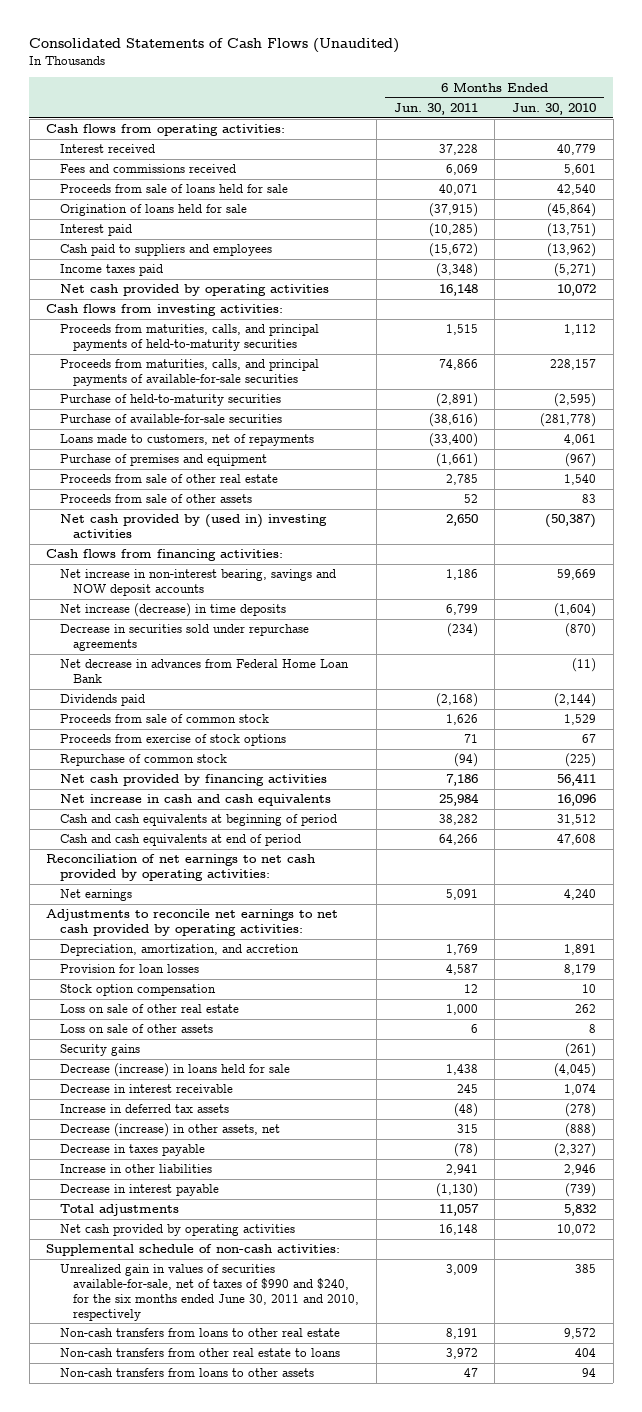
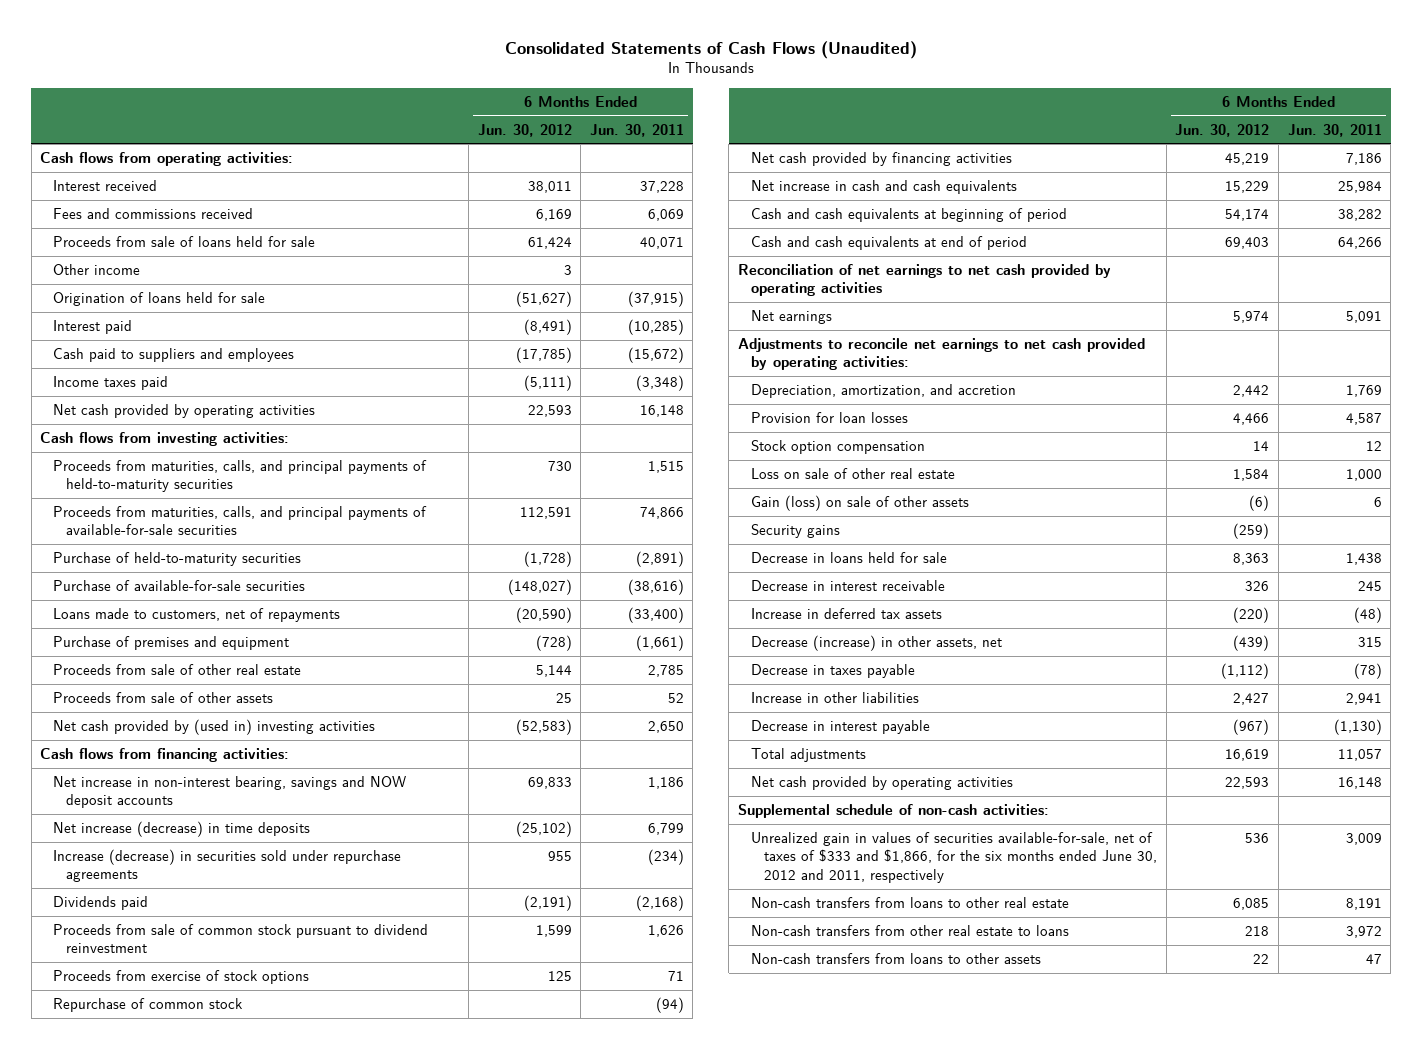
- | 6 Months Ended Jun. 30, 2011 | 6 Months Ended Jun. 30, 2010
+ | 6 Months Ended Jun. 30, 2012 | 6 Months Ended Jun. 30, 2011
+ Other income | 3 |
- Decrease in securities sold under repurchase agreements | (234) | (870)
- Net decrease in advances from Federal Home Loan Bank | | (11)
+ Increase (decrease) in securities sold under repurchase agreements | 955 | (234)
- Proceeds from sale of common stock | 1,626 | 1,529
+ Proceeds from sale of common stock pursuant to dividend reinvestment | 1,599 | 1,626
- Reconciliation of net earnings to net cash provided by operating activities:
+ Reconciliation of net earnings to net cash provided by operating activities
- Loss on sale of other assets | 6 | 8
+ Gain (loss) on sale of other assets | (6) | 6
- Decrease (increase) in loans held for sale | 1,438 | (4,045)
+ Decrease in loans held for sale | 8,363 | 1,438
- Unrealized gain in values of securities available-for-sale, net of taxes of $990 and $240, for the six months ended June 30, 2011 and 2010, respectively | 3,009 | 385
+ Unrealized gain in values of securities available-for-sale, net of taxes of $333 and $1,866, for the six months ended June 30, 2012 and 2011, respectively | 536 | 3,009

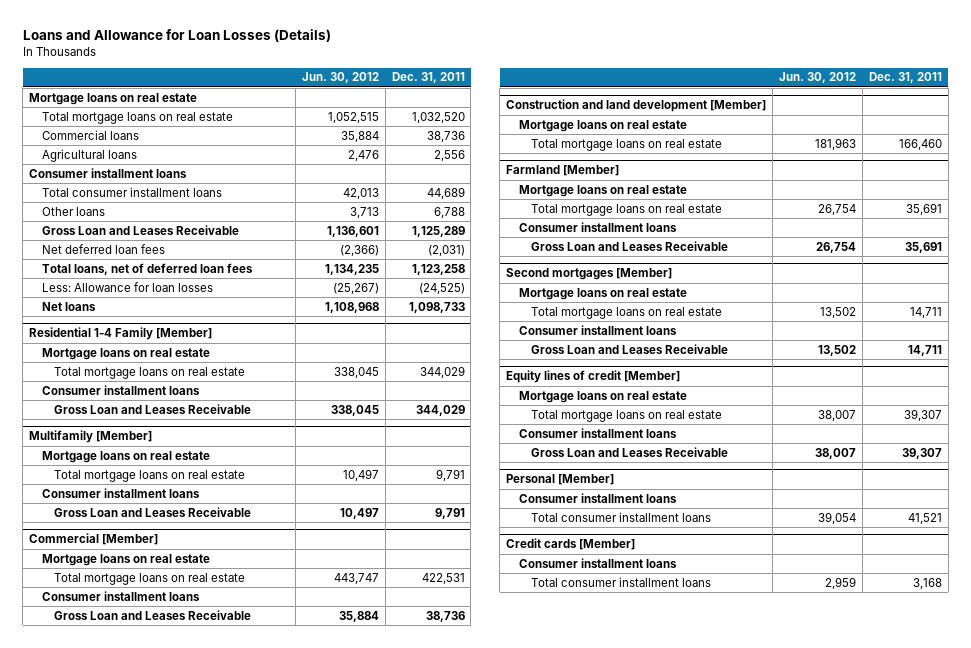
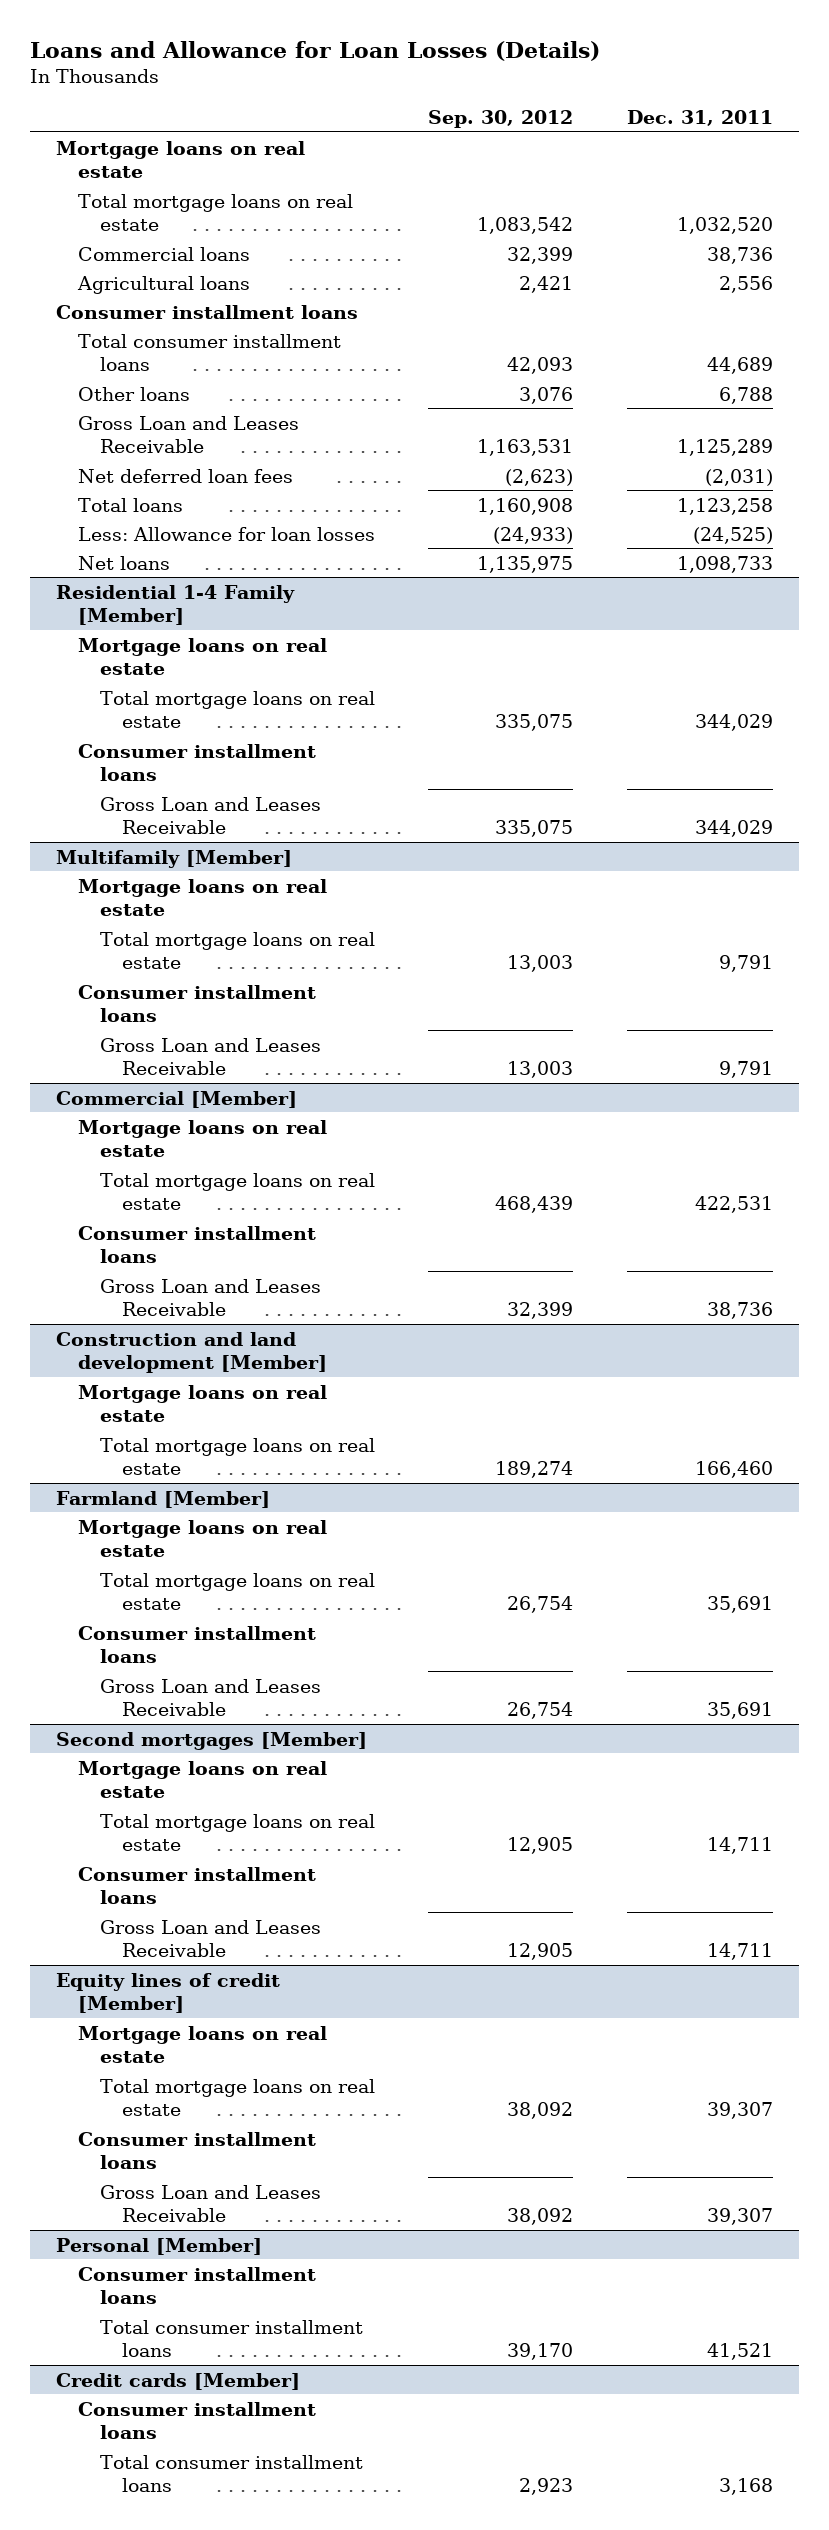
- | Jun. 30, 2012 | Dec. 31, 2011
+ | Sep. 30, 2012 | Dec. 31, 2011
- Total loans, net of deferred loan fees | 1,134,235 | 1,123,258
+ Total loans | 1,160,908 | 1,123,258

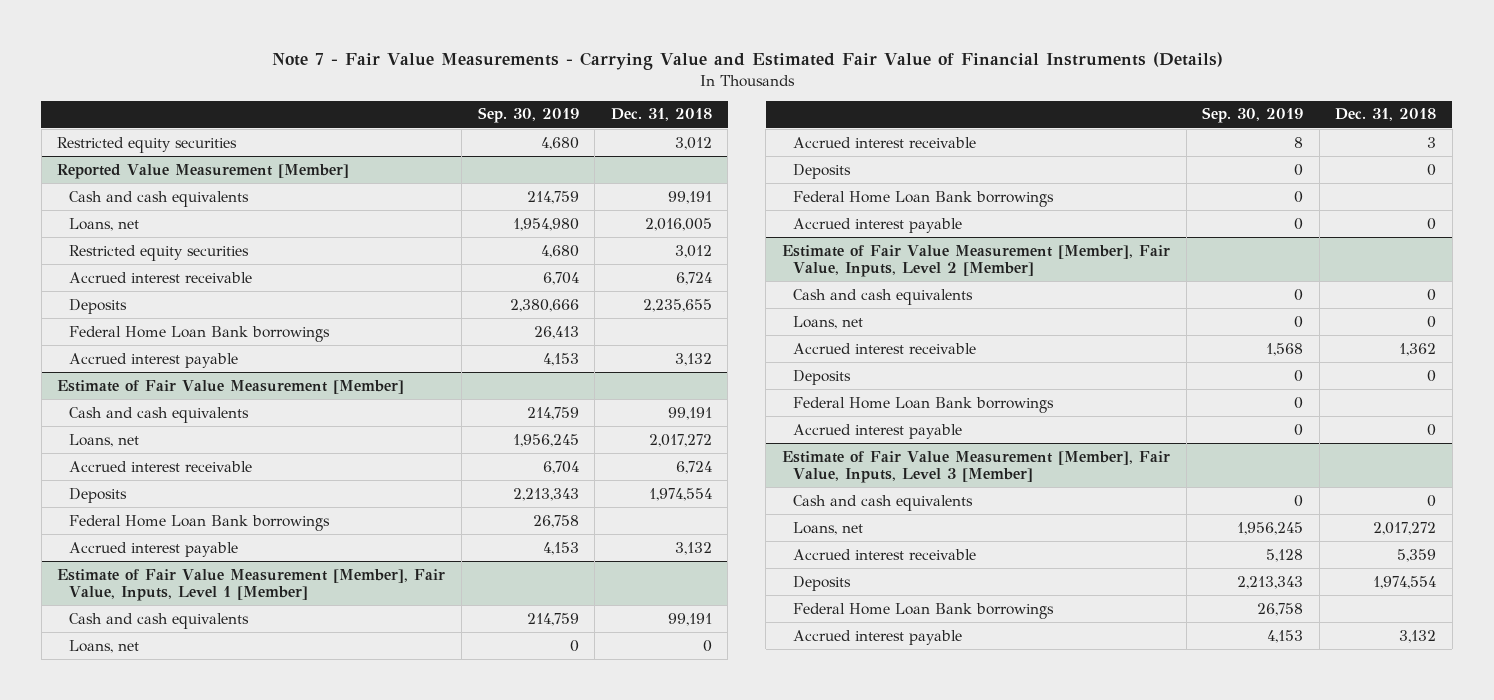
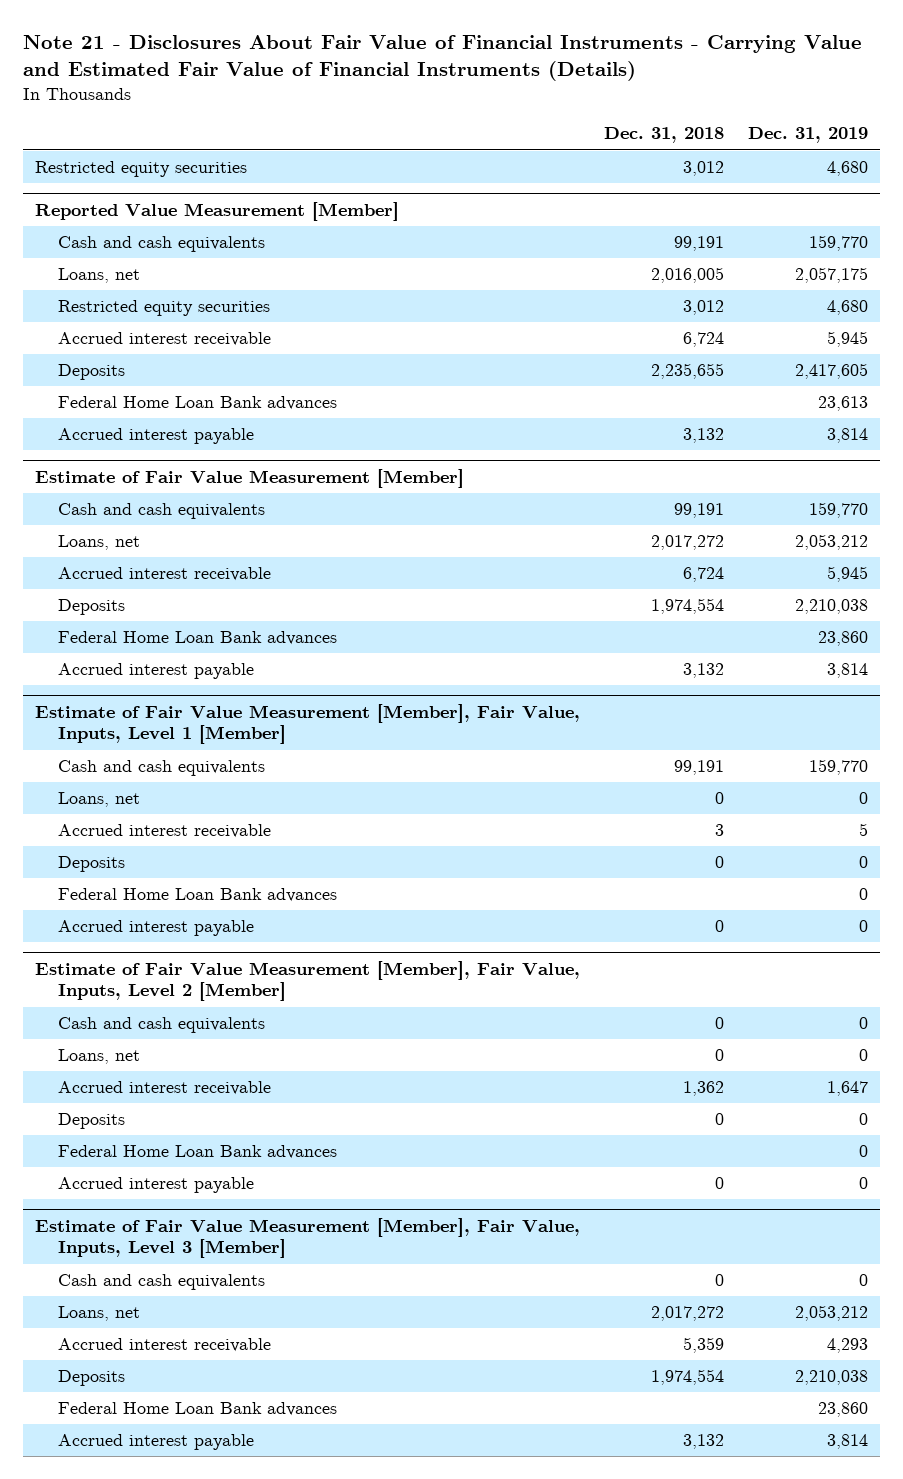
- Note 7 - Fair Value Measurements - Carrying Value and Estimated Fair Value of Financial Instruments (Details)
+ Note 21 - Disclosures About Fair Value of Financial Instruments - Carrying Value and Estimated Fair Value of Financial Instruments (Details)
- | Sep. 30, 2019 | Dec. 31, 2018
+ | Dec. 31, 2018 | Dec. 31, 2019
@ Reported Value Measurement [Member]
- Federal Home Loan Bank borrowings | 26,413 |
+ Federal Home Loan Bank advances | | 23,613
@ Estimate of Fair Value Measurement [Member]
- Federal Home Loan Bank borrowings | 26,758 |
+ Federal Home Loan Bank advances | | 23,860
@ Estimate of Fair Value Measurement [Member], Fair Value, Inputs, Level 1 [Member]
- Federal Home Loan Bank borrowings | 0 |
+ Federal Home Loan Bank advances | | 0
@ Estimate of Fair Value Measurement [Member], Fair Value, Inputs, Level 2 [Member]
- Federal Home Loan Bank borrowings | 0 |
+ Federal Home Loan Bank advances | | 0
@ Estimate of Fair Value Measurement [Member], Fair Value, Inputs, Level 3 [Member]
- Federal Home Loan Bank borrowings | 26,758 |
+ Federal Home Loan Bank advances | | 23,860

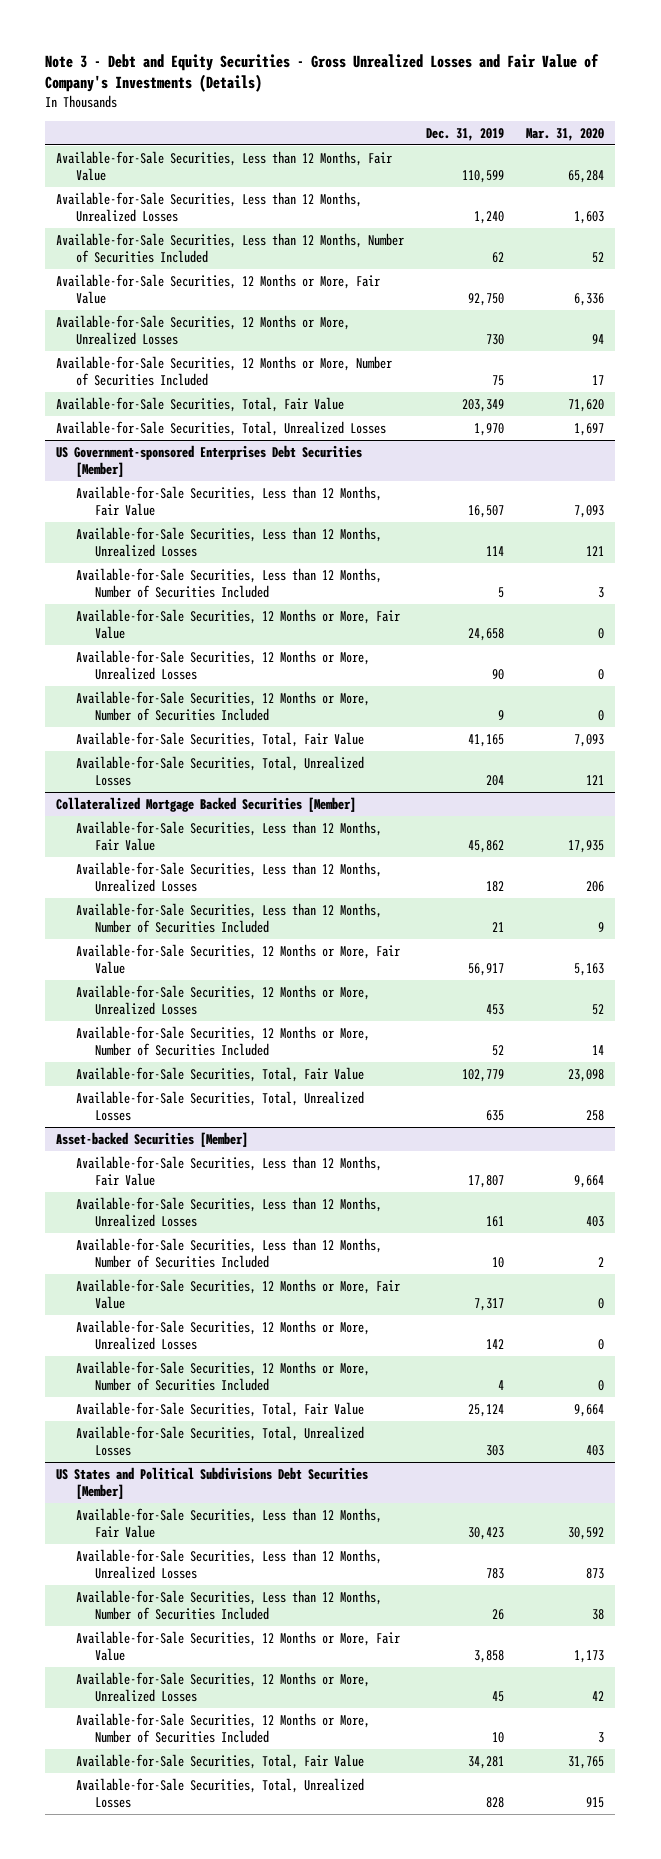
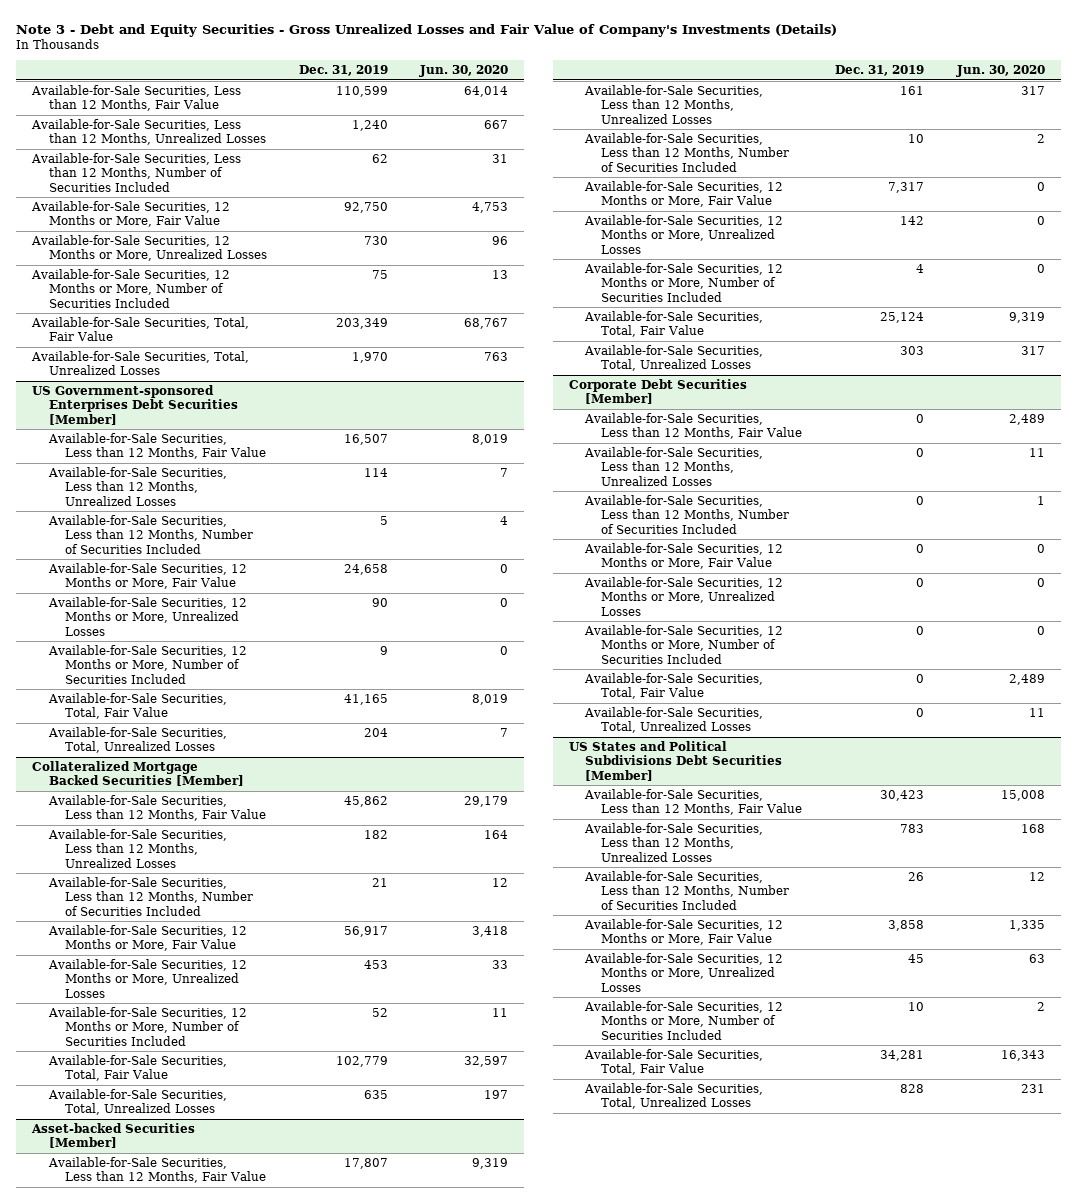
- | Dec. 31, 2019 | Mar. 31, 2020
+ | Dec. 31, 2019 | Jun. 30, 2020
+ Corporate Debt Securities [Member]
+ Available-for-Sale Securities, Less than 12 Months, Fair Value | 0 | 2,489
+ Available-for-Sale Securities, Less than 12 Months, Unrealized Losses | 0 | 11
+ Available-for-Sale Securities, Less than 12 Months, Number of Securities Included | 0 | 1
+ Available-for-Sale Securities, 12 Months or More, Fair Value | 0 | 0
+ Available-for-Sale Securities, 12 Months or More, Unrealized Losses | 0 | 0
+ Available-for-Sale Securities, 12 Months or More, Number of Securities Included | 0 | 0
+ Available-for-Sale Securities, Total, Fair Value | 0 | 2,489
+ Available-for-Sale Securities, Total, Unrealized Losses | 0 | 11

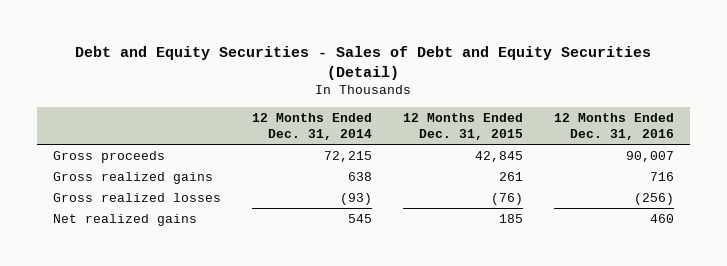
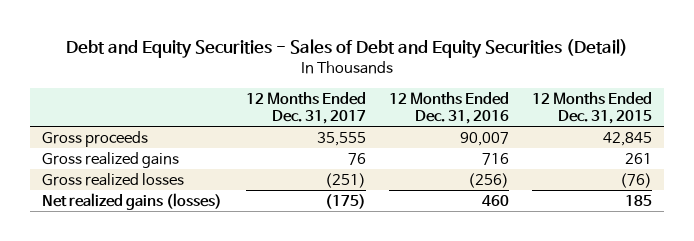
- | 12 Months Ended Dec. 31, 2014 | 12 Months Ended Dec. 31, 2015 | 12 Months Ended Dec. 31, 2016
+ | 12 Months Ended Dec. 31, 2017 | 12 Months Ended Dec. 31, 2016 | 12 Months Ended Dec. 31, 2015
- Net realized gains | 545 | 185 | 460
+ Net realized gains (losses) | (175) | 460 | 185

